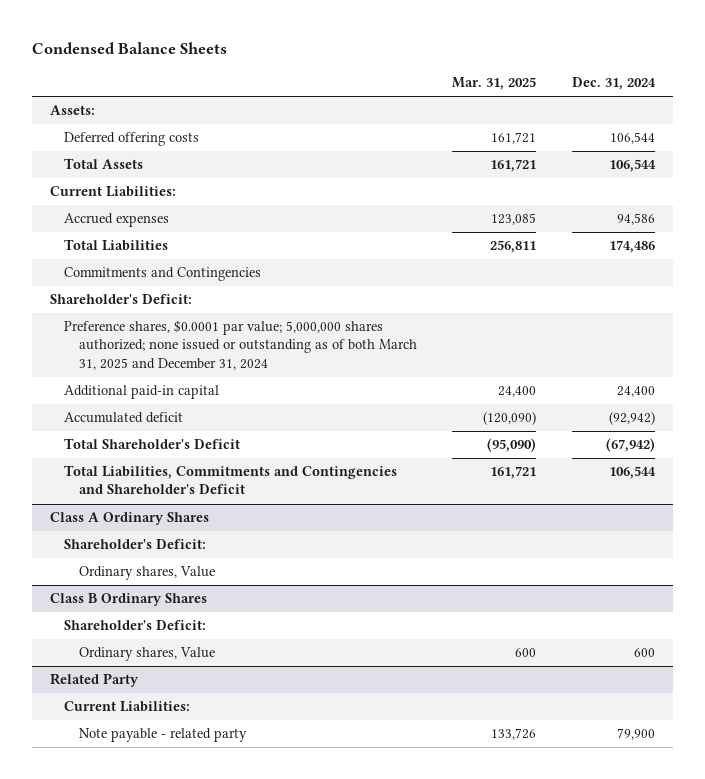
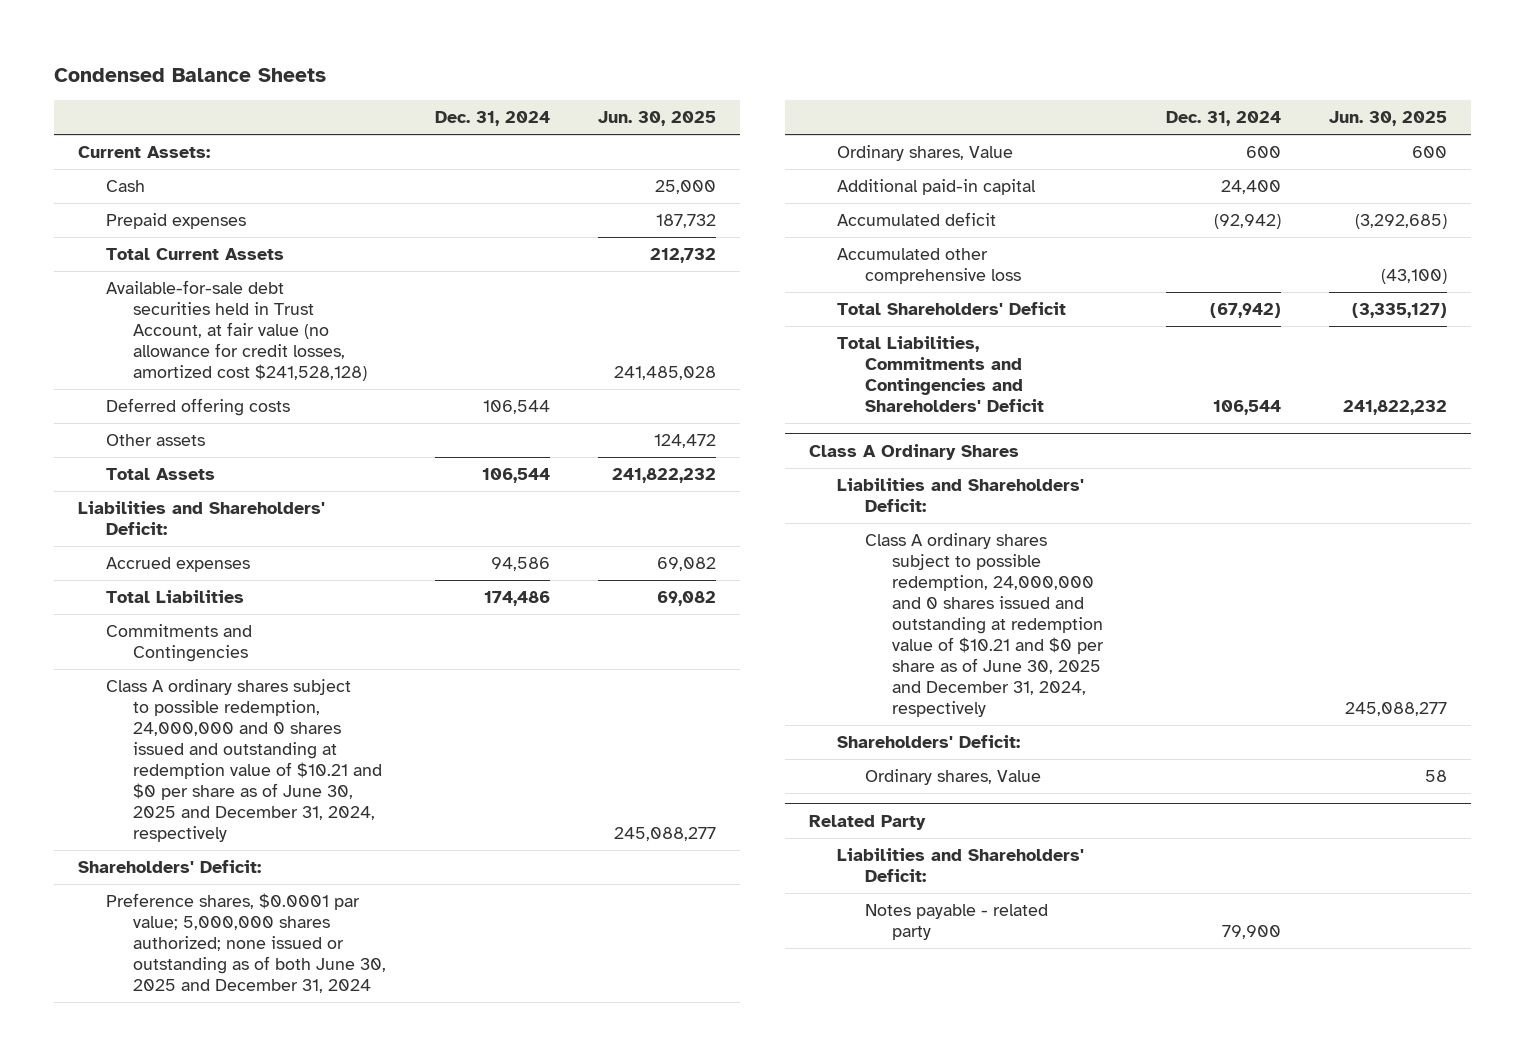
- | Mar. 31, 2025 | Dec. 31, 2024
+ | Dec. 31, 2024 | Jun. 30, 2025
- Assets:
+ Current Assets:
+ Cash | | 25,000
+ Prepaid expenses | | 187,732
+ Total Current Assets | | 212,732
+ Available-for-sale debt securities held in Trust Account, at fair value (no allowance for credit losses, amortized cost $241,528,128) | | 241,485,028
+ Other assets | | 124,472
- Current Liabilities:
+ Liabilities and Shareholders' Deficit:
- Shareholder's Deficit:
- Preference shares, $0.0001 par value; 5,000,000 shares authorized; none issued or outstanding as of both March 31, 2025 and December 31, 2024
+ Class A ordinary shares subject to possible redemption, 24,000,000 and 0 shares issued and outstanding at redemption value of $10.21 and $0 per share as of June 30, 2025 and December 31, 2024, respectively | | 245,088,277
+ Shareholders' Deficit:
+ Preference shares, $0.0001 par value; 5,000,000 shares authorized; none issued or outstanding as of both June 30, 2025 and December 31, 2024
+ Ordinary shares, Value | 600 | 600
- Total Shareholder's Deficit | (95,090) | (67,942)
- Total Liabilities, Commitments and Contingencies and Shareholder's Deficit | 161,721 | 106,544
+ Accumulated other comprehensive loss | | (43,100)
+ Total Shareholders' Deficit | (67,942) | (3,335,127)
+ Total Liabilities, Commitments and Contingencies and Shareholders' Deficit | 106,544 | 241,822,232
@ Class A Ordinary Shares
- Shareholder's Deficit:
+ Liabilities and Shareholders' Deficit:
+ Class A ordinary shares subject to possible redemption, 24,000,000 and 0 shares issued and outstanding at redemption value of $10.21 and $0 per share as of June 30, 2025 and December 31, 2024, respectively | | 245,088,277
+ Shareholders' Deficit:
- Class B Ordinary Shares
- Shareholder's Deficit:
- Ordinary shares, Value | 600 | 600
@ Related Party
- Current Liabilities:
- Note payable - related party | 133,726 | 79,900
+ Liabilities and Shareholders' Deficit:
+ Notes payable - related party | 79,900 |

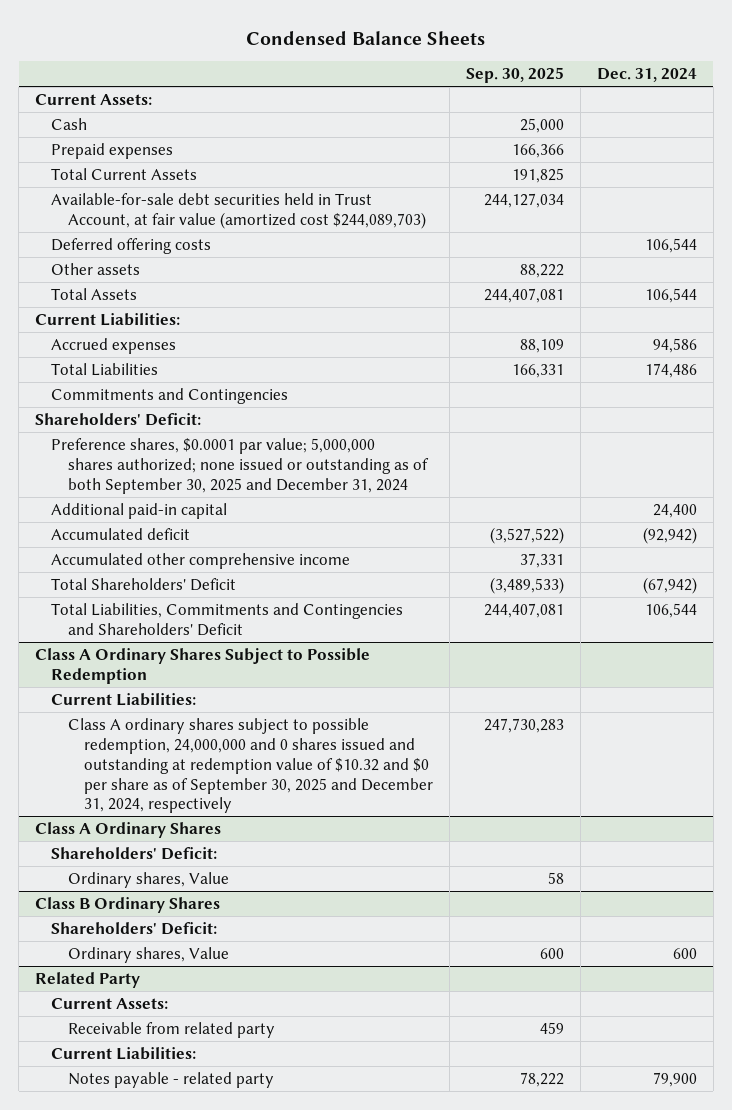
- | Dec. 31, 2024 | Jun. 30, 2025
+ | Sep. 30, 2025 | Dec. 31, 2024
- Available-for-sale debt securities held in Trust Account, at fair value (no allowance for credit losses, amortized cost $241,528,128) | | 241,485,028
+ Available-for-sale debt securities held in Trust Account, at fair value (amortized cost $244,089,703) | 244,127,034 |
- Liabilities and Shareholders' Deficit:
+ Current Liabilities:
- Class A ordinary shares subject to possible redemption, 24,000,000 and 0 shares issued and outstanding at redemption value of $10.21 and $0 per share as of June 30, 2025 and December 31, 2024, respectively | | 245,088,277
- Preference shares, $0.0001 par value; 5,000,000 shares authorized; none issued or outstanding as of both June 30, 2025 and December 31, 2024
- Ordinary shares, Value | 600 | 600
+ Preference shares, $0.0001 par value; 5,000,000 shares authorized; none issued or outstanding as of both September 30, 2025 and December 31, 2024
- Accumulated other comprehensive loss | | (43,100)
+ Accumulated other comprehensive income | 37,331 |
+ Class A Ordinary Shares Subject to Possible Redemption
+ Current Liabilities:
+ Class A ordinary shares subject to possible redemption, 24,000,000 and 0 shares issued and outstanding at redemption value of $10.32 and $0 per share as of September 30, 2025 and December 31, 2024, respectively | 247,730,283 |
@ Class A Ordinary Shares
- Liabilities and Shareholders' Deficit:
- Class A ordinary shares subject to possible redemption, 24,000,000 and 0 shares issued and outstanding at redemption value of $10.21 and $0 per share as of June 30, 2025 and December 31, 2024, respectively | | 245,088,277
+ Class B Ordinary Shares
+ Shareholders' Deficit:
+ Ordinary shares, Value | 600 | 600
@ Related Party
- Liabilities and Shareholders' Deficit:
+ Current Assets:
+ Receivable from related party | 459 |
+ Current Liabilities:

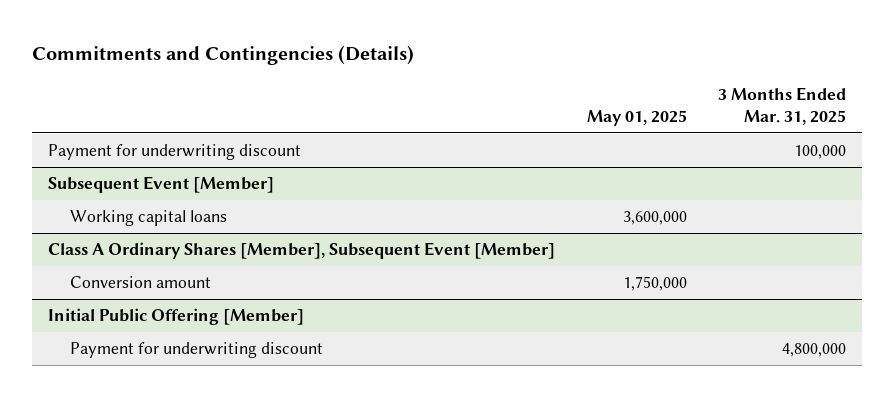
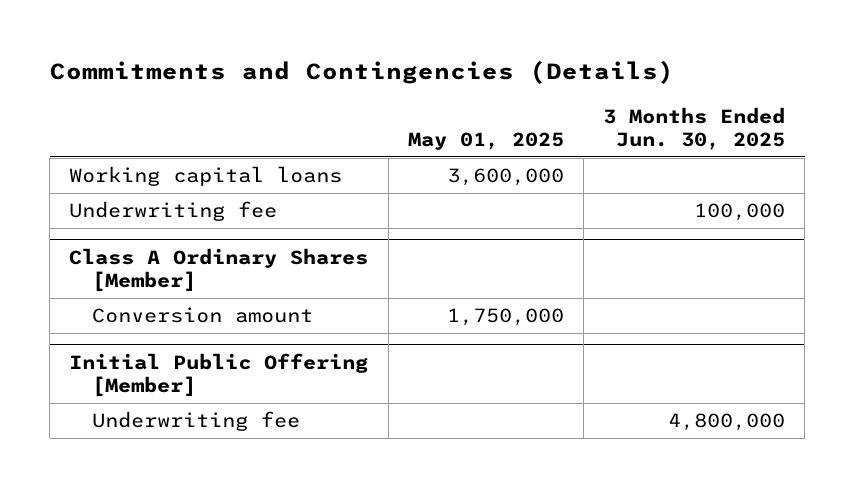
- | May 01, 2025 | 3 Months Ended Mar. 31, 2025
+ | May 01, 2025 | 3 Months Ended Jun. 30, 2025
- Payment for underwriting discount | | 100,000
- Subsequent Event [Member]
- Working capital loans | 3,600,000 |
- Class A Ordinary Shares [Member], Subsequent Event [Member]
+ Working capital loans | 3,600,000 |
+ Underwriting fee | | 100,000
+ Class A Ordinary Shares [Member]
@ Initial Public Offering [Member]
- Payment for underwriting discount | | 4,800,000
+ Underwriting fee | | 4,800,000

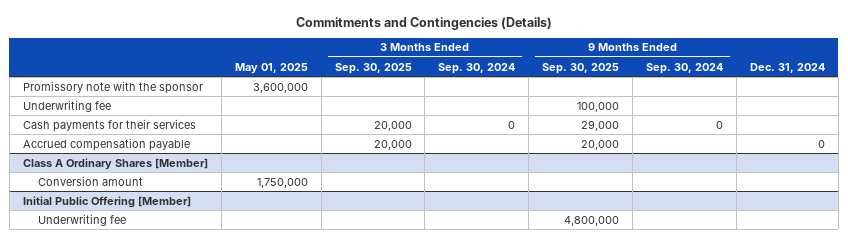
- | May 01, 2025 | 3 Months Ended Jun. 30, 2025
+ | May 01, 2025 | 3 Months Ended Sep. 30, 2025 | 3 Months Ended Sep. 30, 2024 | 9 Months Ended Sep. 30, 2025 | 9 Months Ended Sep. 30, 2024 | Dec. 31, 2024
- Working capital loans | 3,600,000 |
+ Promissory note with the sponsor | 3,600,000 | | | | |
+ Cash payments for their services | | 20,000 | 0 | 29,000 | 0 |
+ Accrued compensation payable | | 20,000 | | 20,000 | | 0

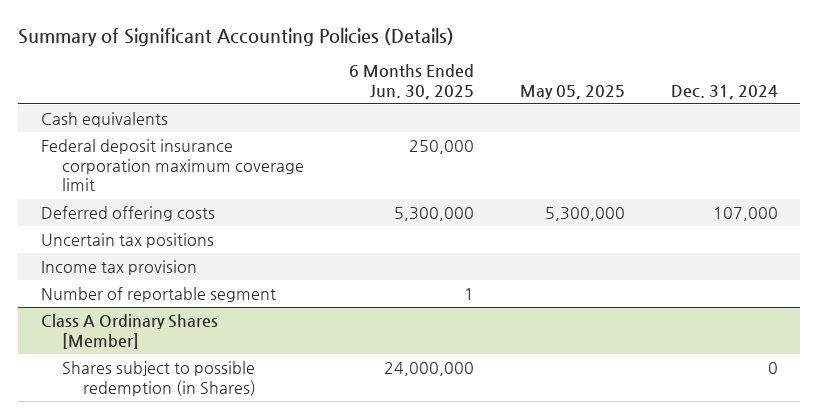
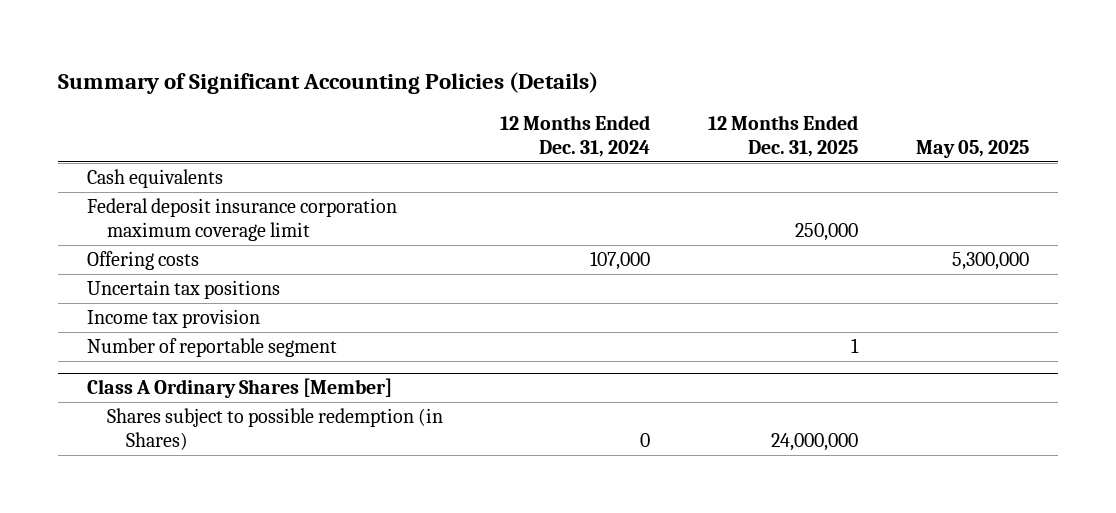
- | 6 Months Ended Jun. 30, 2025 | May 05, 2025 | Dec. 31, 2024
+ | 12 Months Ended Dec. 31, 2024 | 12 Months Ended Dec. 31, 2025 | May 05, 2025
- Deferred offering costs | 5,300,000 | 5,300,000 | 107,000
+ Offering costs | 107,000 | | 5,300,000

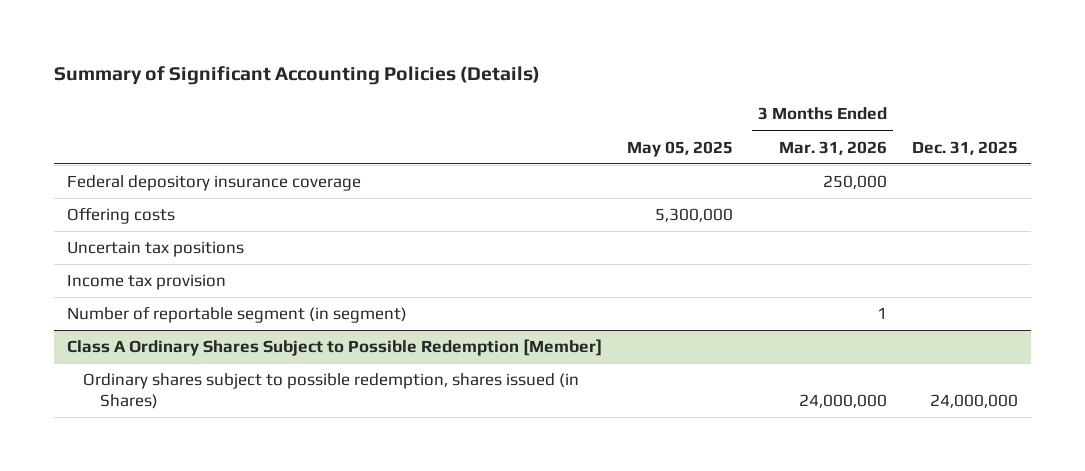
- | 12 Months Ended Dec. 31, 2024 | 12 Months Ended Dec. 31, 2025 | May 05, 2025
+ | May 05, 2025 | 3 Months Ended Mar. 31, 2026 | Dec. 31, 2025
- Cash equivalents
- Federal deposit insurance corporation maximum coverage limit | | 250,000 |
+ Federal depository insurance coverage | | 250,000 |
- Number of reportable segment | | 1 |
- Class A Ordinary Shares [Member]
- Shares subject to possible redemption (in Shares) | 0 | 24,000,000 |
+ Number of reportable segment (in segment) | | 1 |
+ Class A Ordinary Shares Subject to Possible Redemption [Member]
+ Ordinary shares subject to possible redemption, shares issued (in Shares) | | 24,000,000 | 24,000,000

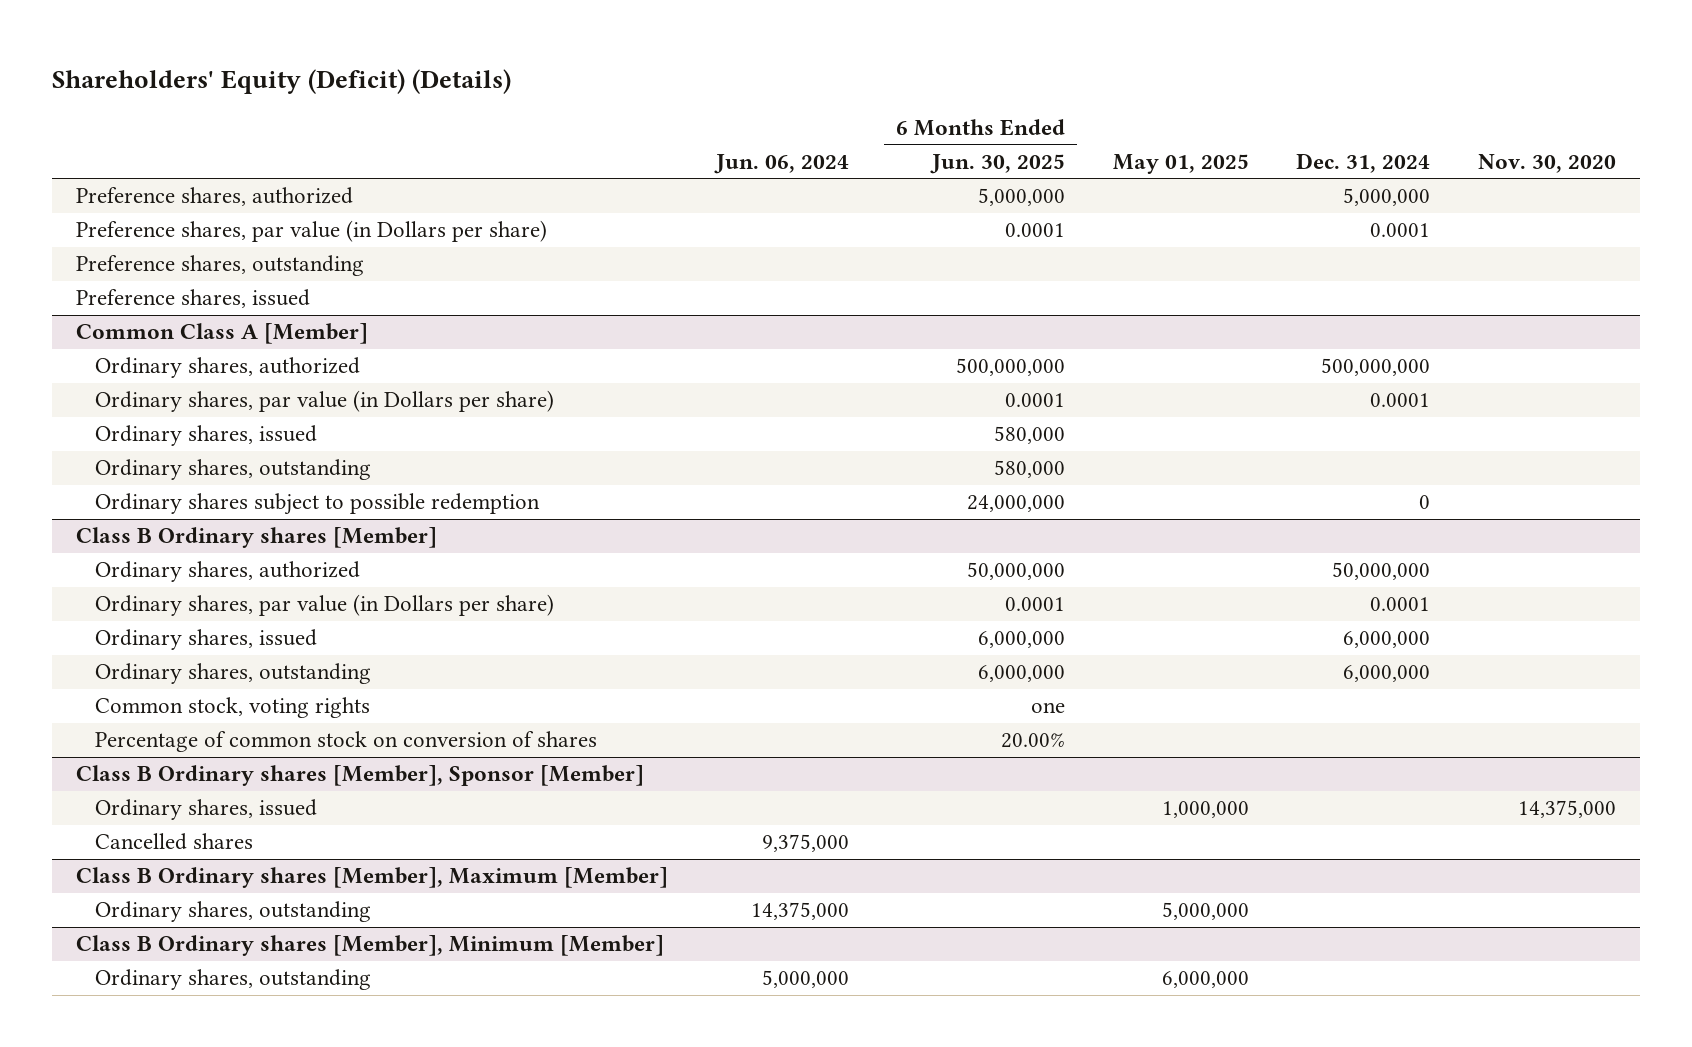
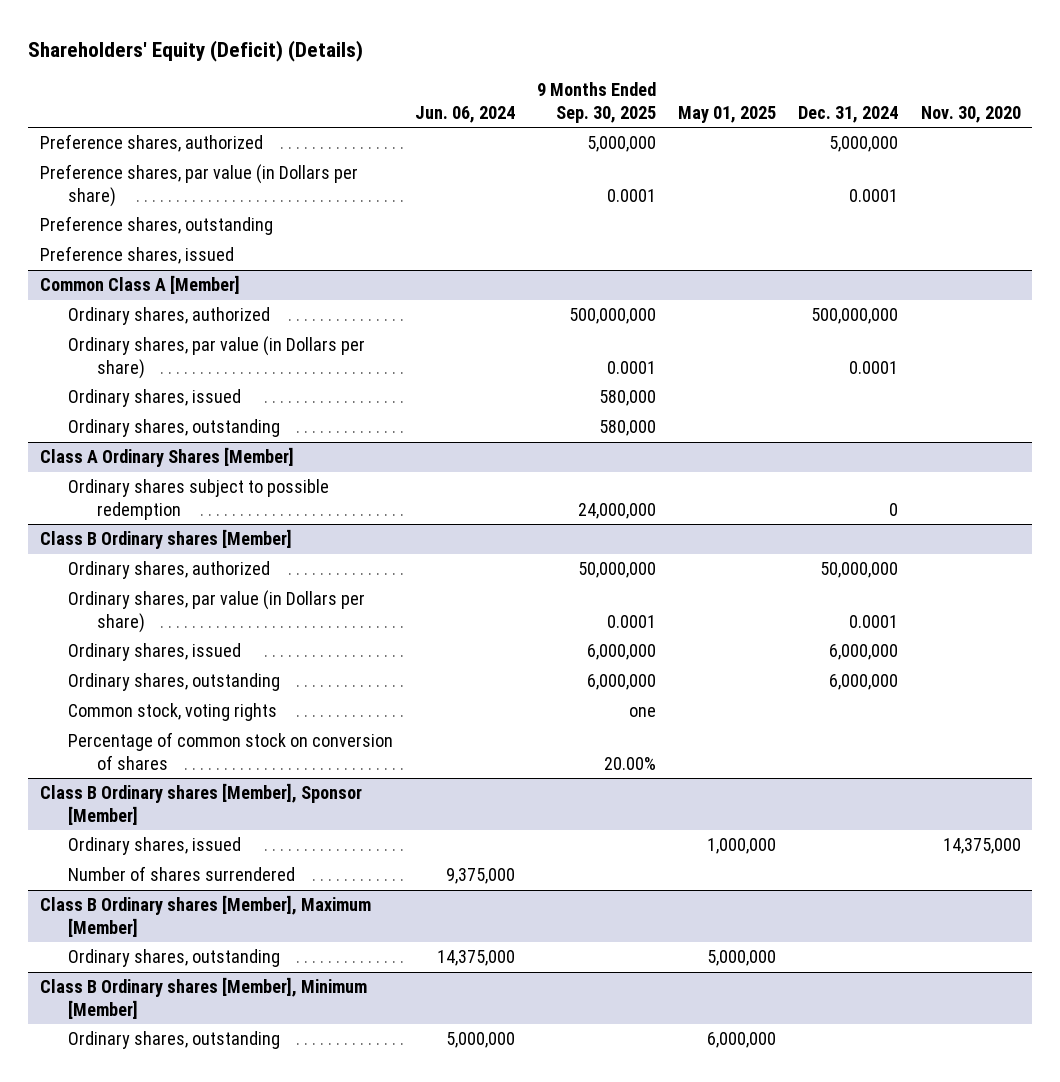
- | Jun. 06, 2024 | 6 Months Ended Jun. 30, 2025 | May 01, 2025 | Dec. 31, 2024 | Nov. 30, 2020
+ | Jun. 06, 2024 | 9 Months Ended Sep. 30, 2025 | May 01, 2025 | Dec. 31, 2024 | Nov. 30, 2020
@ Common Class A [Member]
- Ordinary shares subject to possible redemption | | 24,000,000 | | 0 |
+ Class A Ordinary Shares [Member]
+ Ordinary shares subject to possible redemption | | 24,000,000 | | 0 |
@ Class B Ordinary shares [Member], Sponsor [Member]
- Cancelled shares | 9,375,000 | | | |
+ Number of shares surrendered | 9,375,000 | | | |

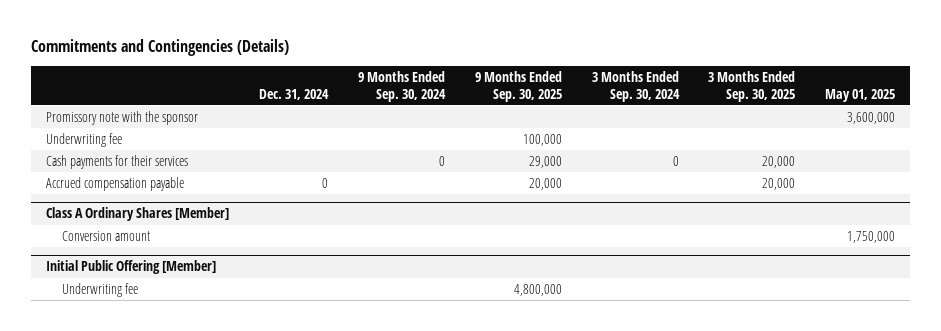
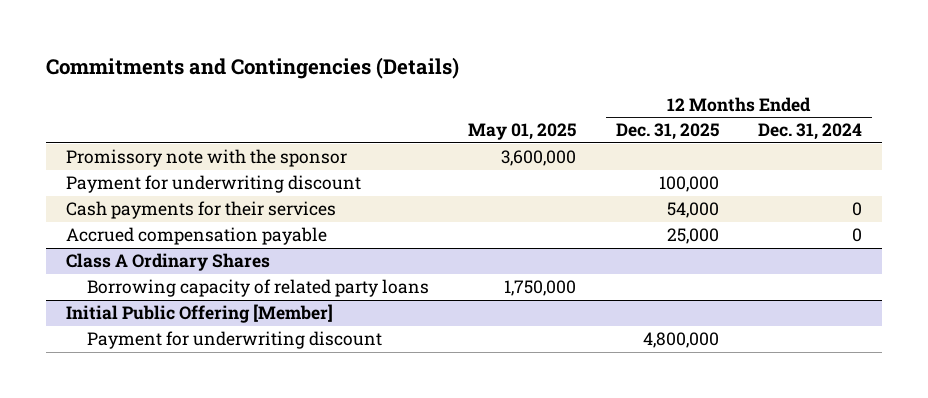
- | Dec. 31, 2024 | 9 Months Ended Sep. 30, 2024 | 9 Months Ended Sep. 30, 2025 | 3 Months Ended Sep. 30, 2024 | 3 Months Ended Sep. 30, 2025 | May 01, 2025
+ | May 01, 2025 | 12 Months Ended Dec. 31, 2025 | 12 Months Ended Dec. 31, 2024
- Underwriting fee | | | 100,000 | | |
+ Payment for underwriting discount | | 100,000 |
- Class A Ordinary Shares [Member]
- Conversion amount | | | | | | 1,750,000
+ Class A Ordinary Shares
+ Borrowing capacity of related party loans | 1,750,000 | |
@ Initial Public Offering [Member]
- Underwriting fee | | | 4,800,000 | | |
+ Payment for underwriting discount | | 4,800,000 |

